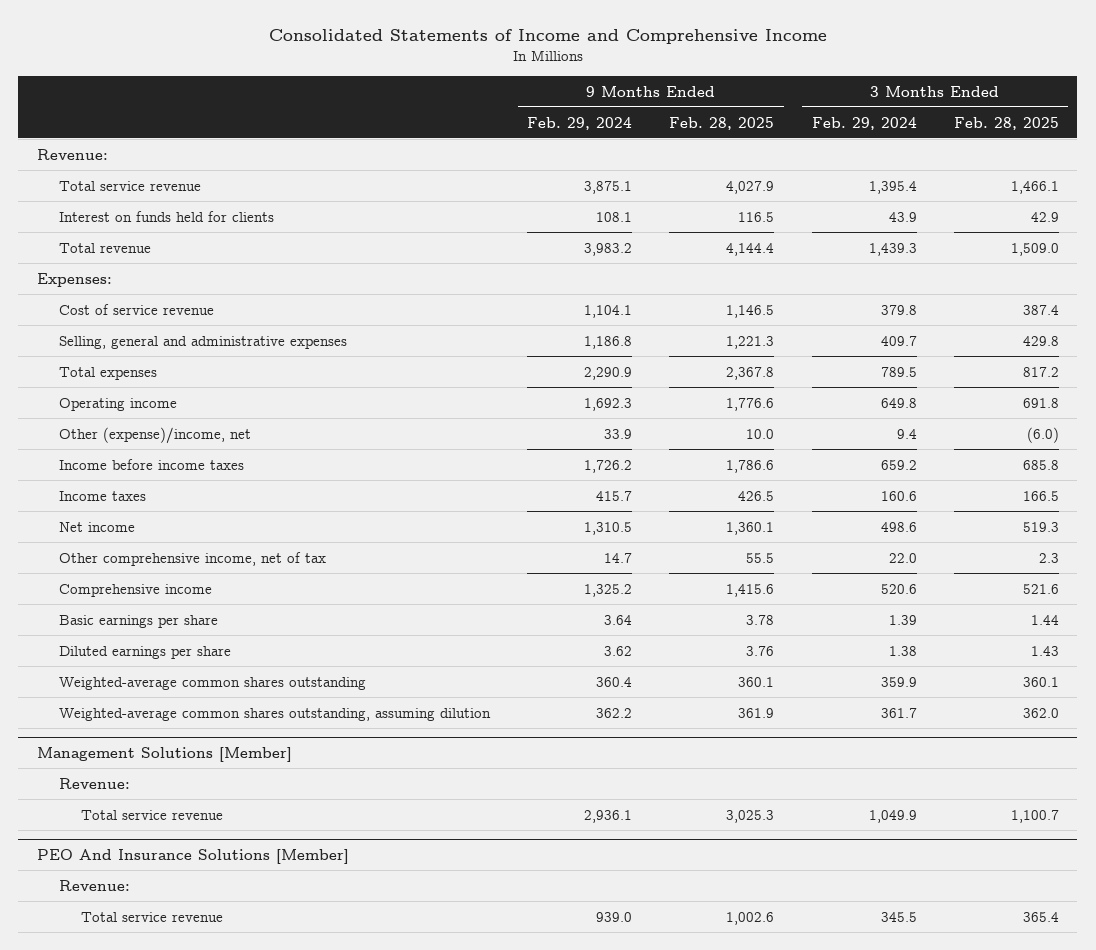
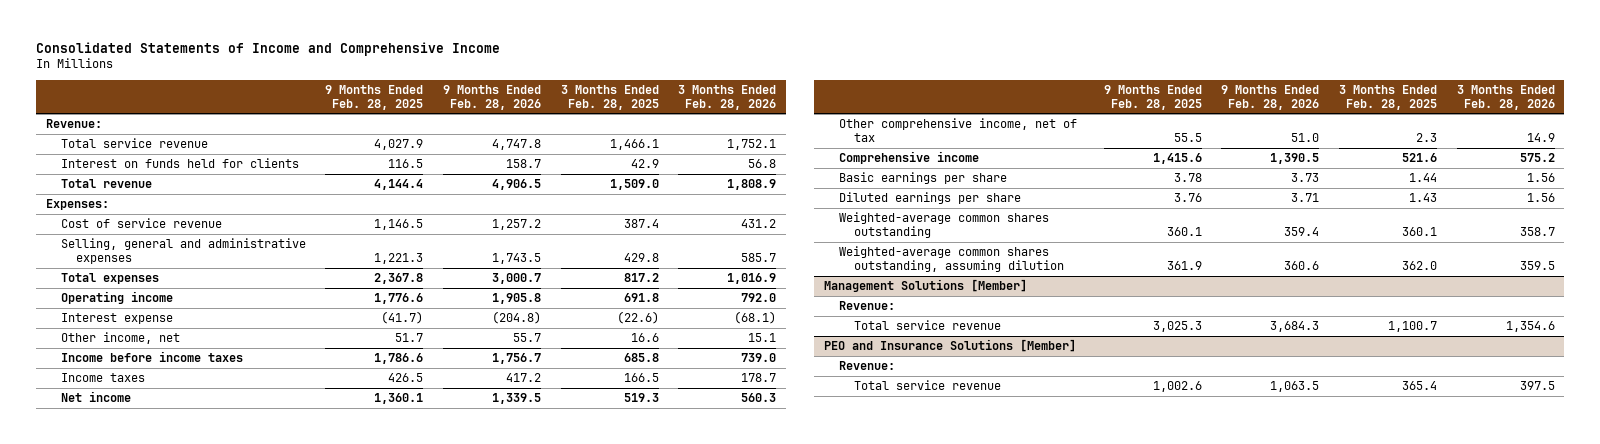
- | 9 Months Ended Feb. 29, 2024 | 9 Months Ended Feb. 28, 2025 | 3 Months Ended Feb. 29, 2024 | 3 Months Ended Feb. 28, 2025
+ | 9 Months Ended Feb. 28, 2025 | 9 Months Ended Feb. 28, 2026 | 3 Months Ended Feb. 28, 2025 | 3 Months Ended Feb. 28, 2026
- Other (expense)/income, net | 33.9 | 10.0 | 9.4 | (6.0)
+ Interest expense | (41.7) | (204.8) | (22.6) | (68.1)
+ Other income, net | 51.7 | 55.7 | 16.6 | 15.1
- PEO And Insurance Solutions [Member]
+ PEO and Insurance Solutions [Member]

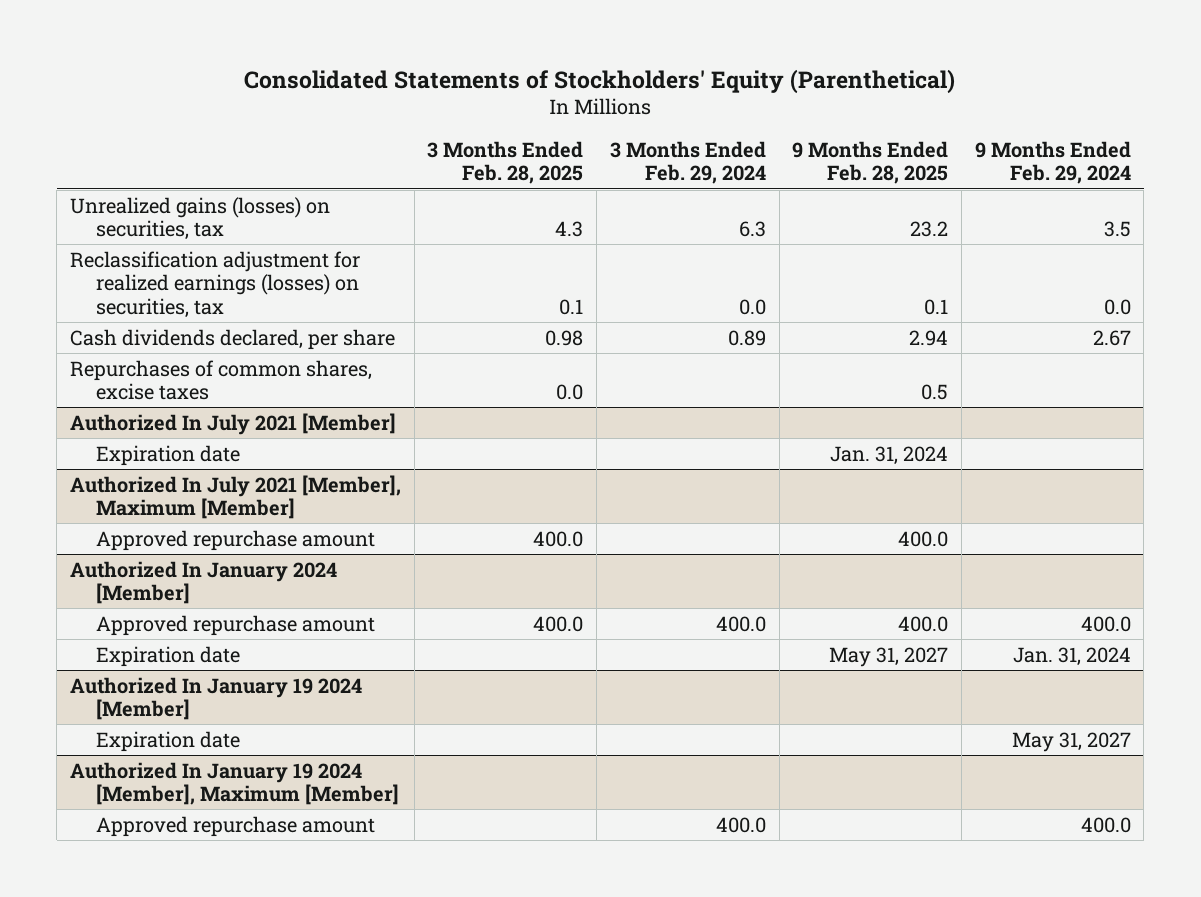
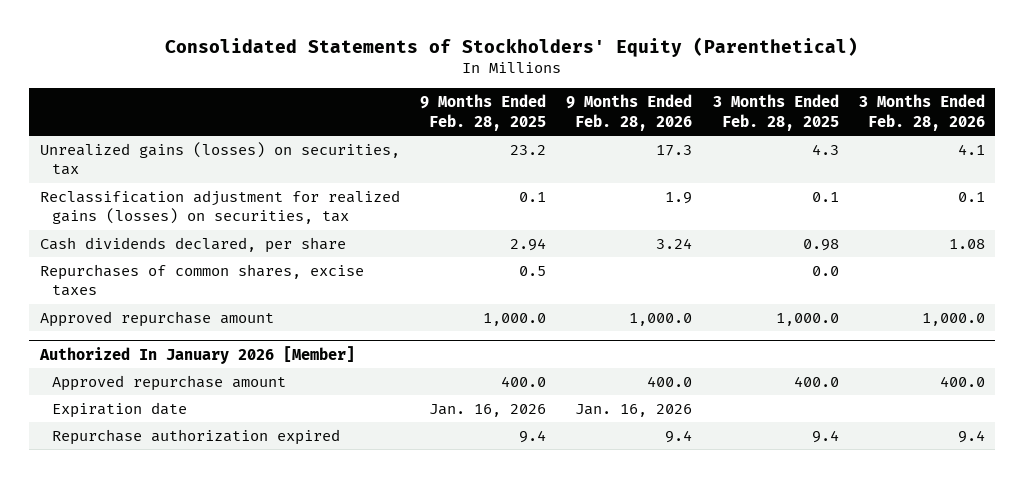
- | 3 Months Ended Feb. 28, 2025 | 3 Months Ended Feb. 29, 2024 | 9 Months Ended Feb. 28, 2025 | 9 Months Ended Feb. 29, 2024
+ | 9 Months Ended Feb. 28, 2025 | 9 Months Ended Feb. 28, 2026 | 3 Months Ended Feb. 28, 2025 | 3 Months Ended Feb. 28, 2026
- Reclassification adjustment for realized earnings (losses) on securities, tax | 0.1 | 0.0 | 0.1 | 0.0
+ Reclassification adjustment for realized gains (losses) on securities, tax | 0.1 | 1.9 | 0.1 | 0.1
- Authorized In July 2021 [Member]
- Expiration date | | | Jan. 31, 2024 |
- Authorized In July 2021 [Member], Maximum [Member]
- Approved repurchase amount | 400.0 | | 400.0 |
- Authorized In January 2024 [Member]
+ Approved repurchase amount | 1,000.0 | 1,000.0 | 1,000.0 | 1,000.0
+ Authorized In January 2026 [Member]
- Expiration date | | | May 31, 2027 | Jan. 31, 2024
- Authorized In January 19 2024 [Member]
- Expiration date | | | | May 31, 2027
- Authorized In January 19 2024 [Member], Maximum [Member]
- Approved repurchase amount | | 400.0 | | 400.0
+ Expiration date | Jan. 16, 2026 | Jan. 16, 2026 | |
+ Repurchase authorization expired | 9.4 | 9.4 | 9.4 | 9.4

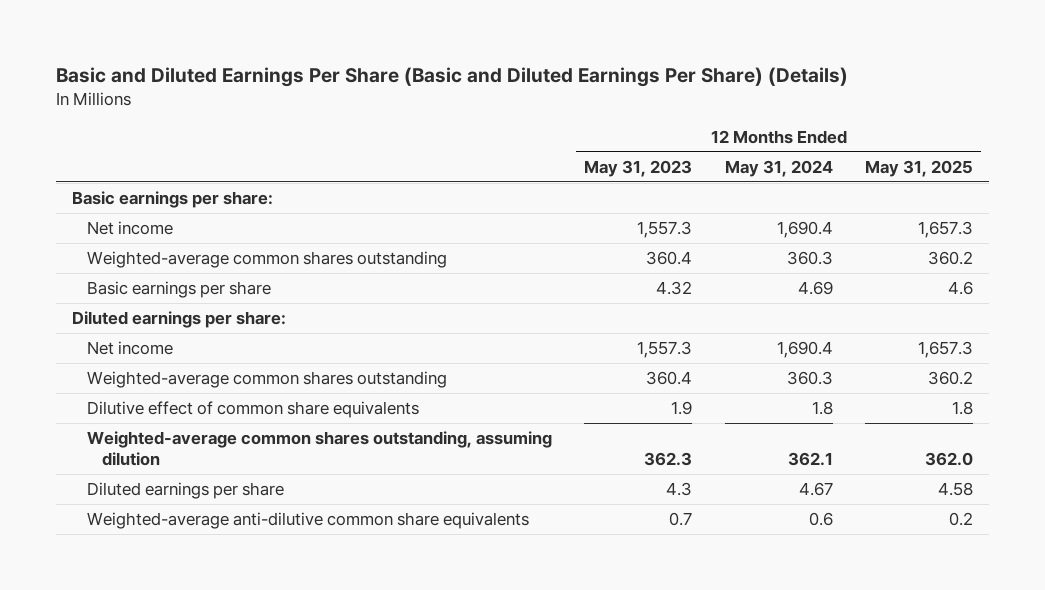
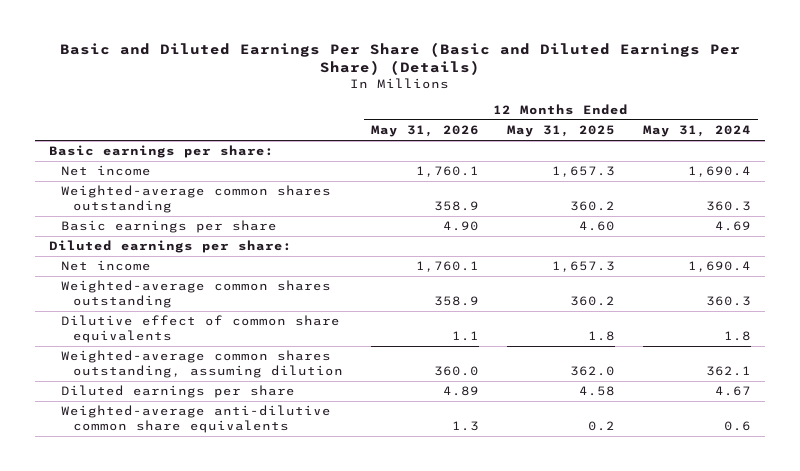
- | 12 Months Ended May 31, 2023 | 12 Months Ended May 31, 2024 | 12 Months Ended May 31, 2025
+ | 12 Months Ended May 31, 2026 | 12 Months Ended May 31, 2025 | 12 Months Ended May 31, 2024
- Basic earnings per share | 4.32 | 4.69 | 4.6
+ Basic earnings per share | 4.90 | 4.60 | 4.69

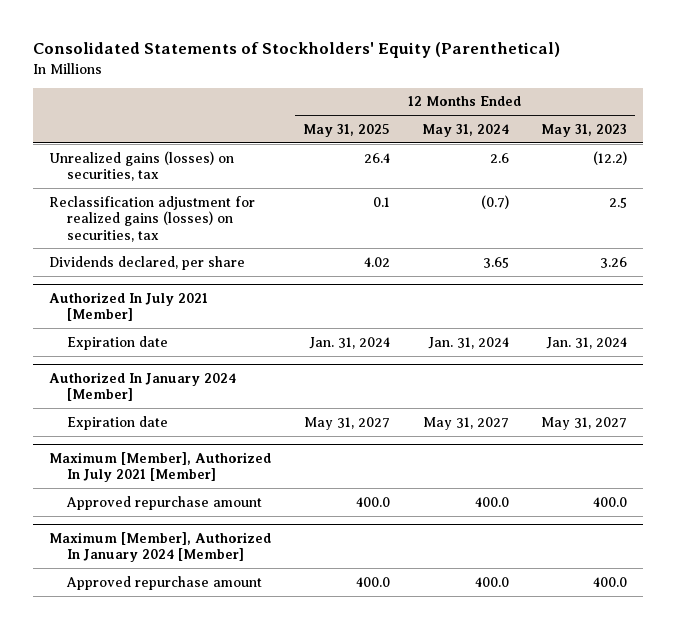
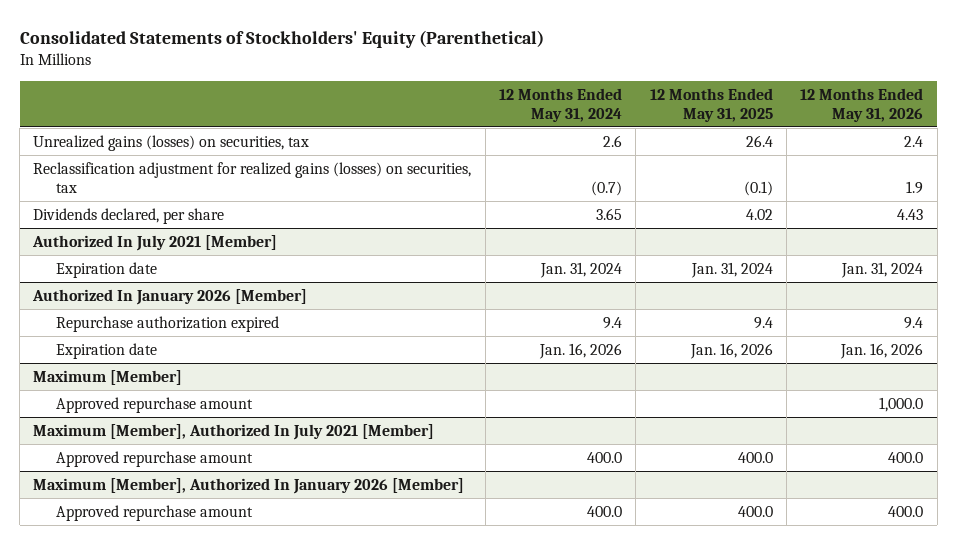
- | 12 Months Ended May 31, 2025 | 12 Months Ended May 31, 2024 | 12 Months Ended May 31, 2023
+ | 12 Months Ended May 31, 2024 | 12 Months Ended May 31, 2025 | 12 Months Ended May 31, 2026
- Reclassification adjustment for realized gains (losses) on securities, tax | 0.1 | (0.7) | 2.5
+ Reclassification adjustment for realized gains (losses) on securities, tax | (0.7) | (0.1) | 1.9
- Authorized In January 2024 [Member]
- Expiration date | May 31, 2027 | May 31, 2027 | May 31, 2027
+ Authorized In January 2026 [Member]
+ Repurchase authorization expired | 9.4 | 9.4 | 9.4
+ Expiration date | Jan. 16, 2026 | Jan. 16, 2026 | Jan. 16, 2026
+ Maximum [Member]
+ Approved repurchase amount | | | 1,000.0
- Maximum [Member], Authorized In January 2024 [Member]
+ Maximum [Member], Authorized In January 2026 [Member]

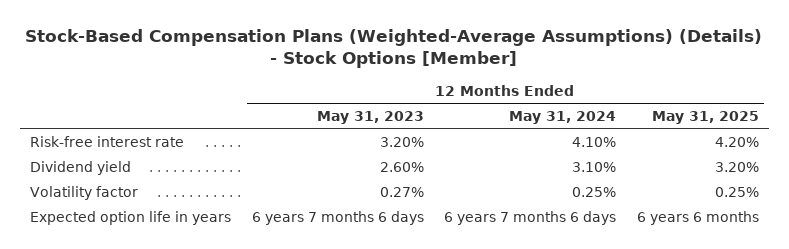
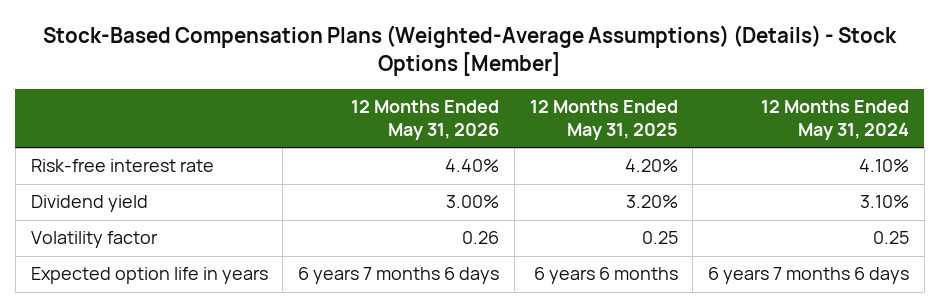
- | 12 Months Ended May 31, 2023 | 12 Months Ended May 31, 2024 | 12 Months Ended May 31, 2025
+ | 12 Months Ended May 31, 2026 | 12 Months Ended May 31, 2025 | 12 Months Ended May 31, 2024
- Volatility factor | 0.27% | 0.25% | 0.25%
+ Volatility factor | 0.26 | 0.25 | 0.25

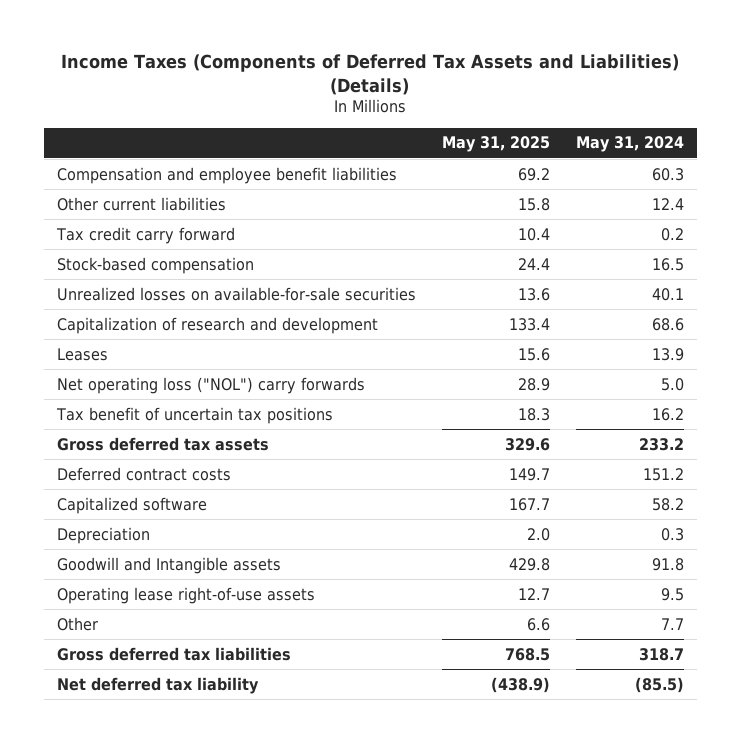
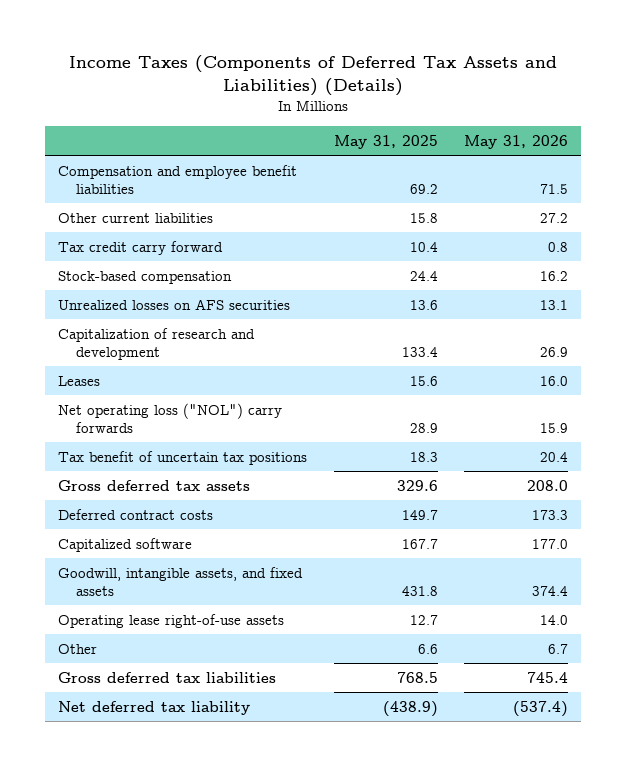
- | May 31, 2025 | May 31, 2024
+ | May 31, 2025 | May 31, 2026
- Unrealized losses on available-for-sale securities | 13.6 | 40.1
+ Unrealized losses on AFS securities | 13.6 | 13.1
- Depreciation | 2.0 | 0.3
- Goodwill and Intangible assets | 429.8 | 91.8
+ Goodwill, intangible assets, and fixed assets | 431.8 | 374.4

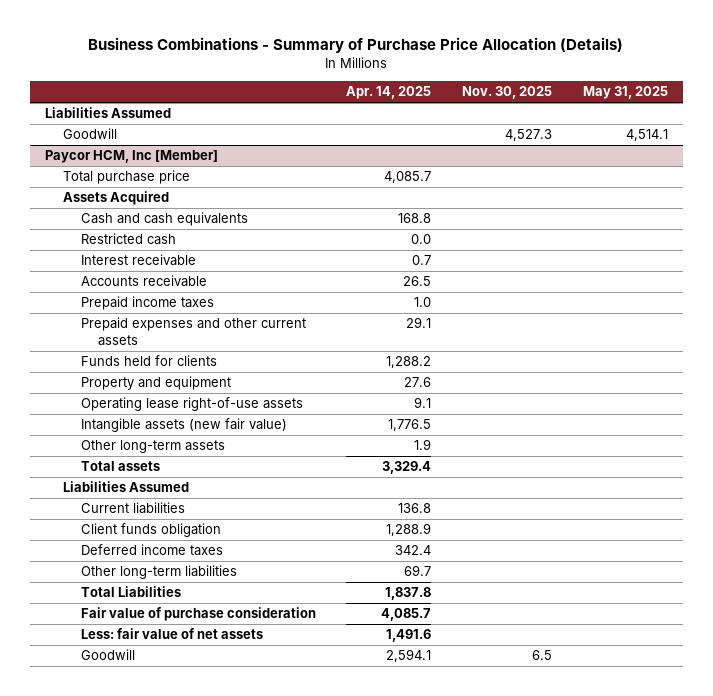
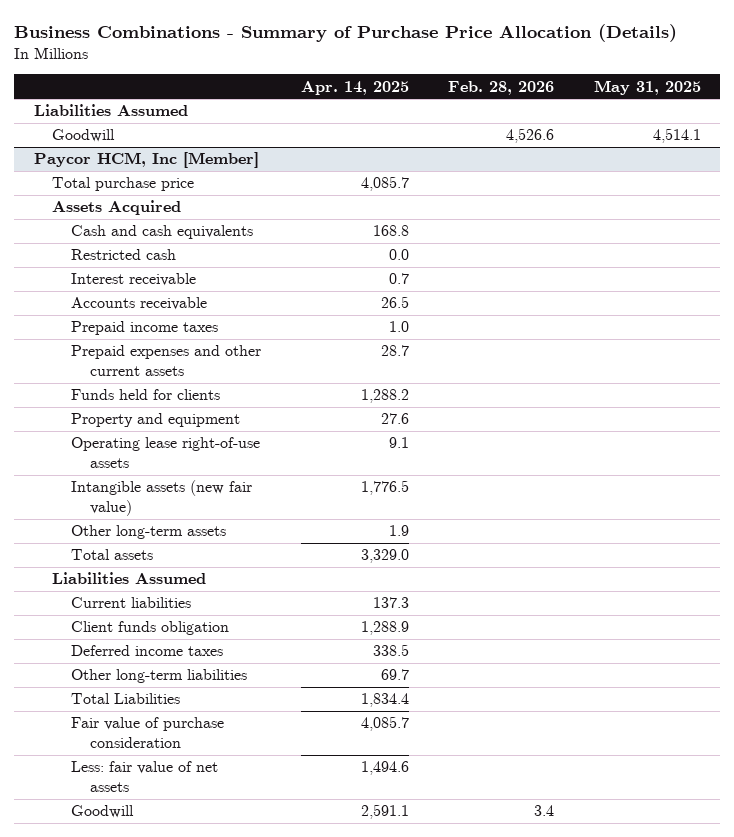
- | Apr. 14, 2025 | Nov. 30, 2025 | May 31, 2025
+ | Apr. 14, 2025 | Feb. 28, 2026 | May 31, 2025
@ Paycor HCM, Inc [Member]
- Prepaid expenses and other current assets | 29.1 | |
+ Prepaid expenses and other current assets | 28.7 | |
- Total assets | 3,329.4 | |
+ Total assets | 3,329.0 | |
- Current liabilities | 136.8 | |
+ Current liabilities | 137.3 | |
- Deferred income taxes | 342.4 | |
+ Deferred income taxes | 338.5 | |
- Total Liabilities | 1,837.8 | |
+ Total Liabilities | 1,834.4 | |
- Less: fair value of net assets | 1,491.6 | |
- Goodwill | 2,594.1 | 6.5 |
+ Less: fair value of net assets | 1,494.6 | |
+ Goodwill | 2,591.1 | 3.4 |

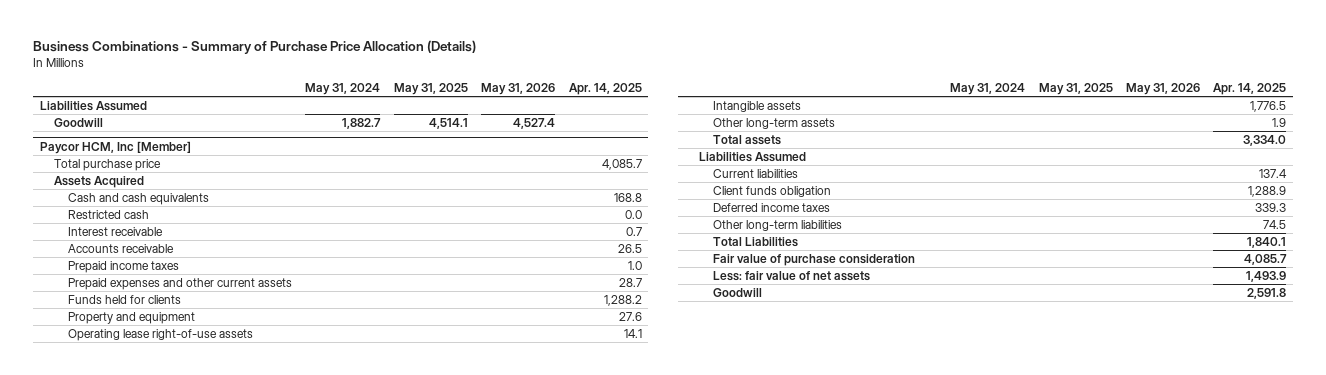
- | Apr. 14, 2025 | Feb. 28, 2026 | May 31, 2025
+ | May 31, 2024 | May 31, 2025 | May 31, 2026 | Apr. 14, 2025
@ Paycor HCM, Inc [Member]
- Operating lease right-of-use assets | 9.1 | |
- Intangible assets (new fair value) | 1,776.5 | |
+ Operating lease right-of-use assets | | | | 14.1
+ Intangible assets | | | | 1,776.5
- Total assets | 3,329.0 | |
+ Total assets | | | | 3,334.0
- Current liabilities | 137.3 | |
+ Current liabilities | | | | 137.4
- Deferred income taxes | 338.5 | |
- Other long-term liabilities | 69.7 | |
- Total Liabilities | 1,834.4 | |
+ Deferred income taxes | | | | 339.3
+ Other long-term liabilities | | | | 74.5
+ Total Liabilities | | | | 1,840.1
- Less: fair value of net assets | 1,494.6 | |
- Goodwill | 2,591.1 | 3.4 |
+ Less: fair value of net assets | | | | 1,493.9
+ Goodwill | | | | 2,591.8

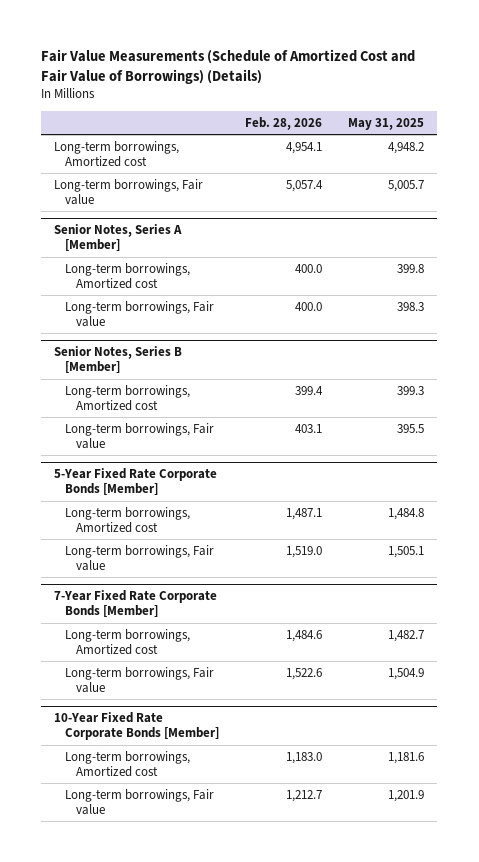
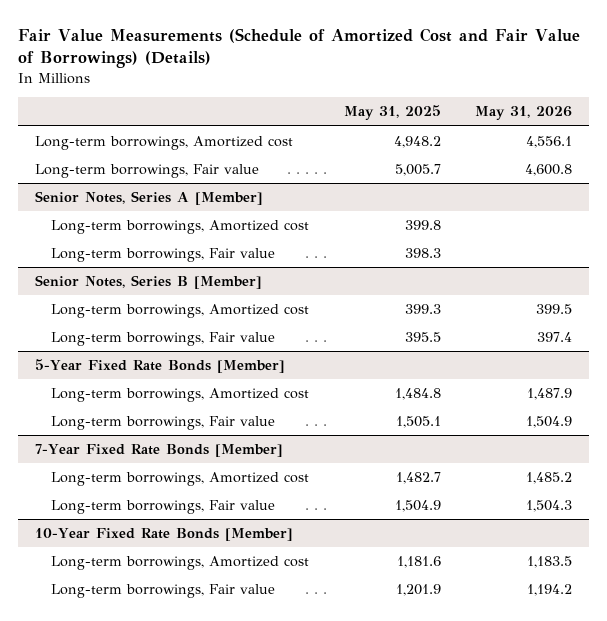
- | Feb. 28, 2026 | May 31, 2025
+ | May 31, 2025 | May 31, 2026
- 5-Year Fixed Rate Corporate Bonds [Member]
+ 5-Year Fixed Rate Bonds [Member]
- 7-Year Fixed Rate Corporate Bonds [Member]
+ 7-Year Fixed Rate Bonds [Member]
- 10-Year Fixed Rate Corporate Bonds [Member]
+ 10-Year Fixed Rate Bonds [Member]

